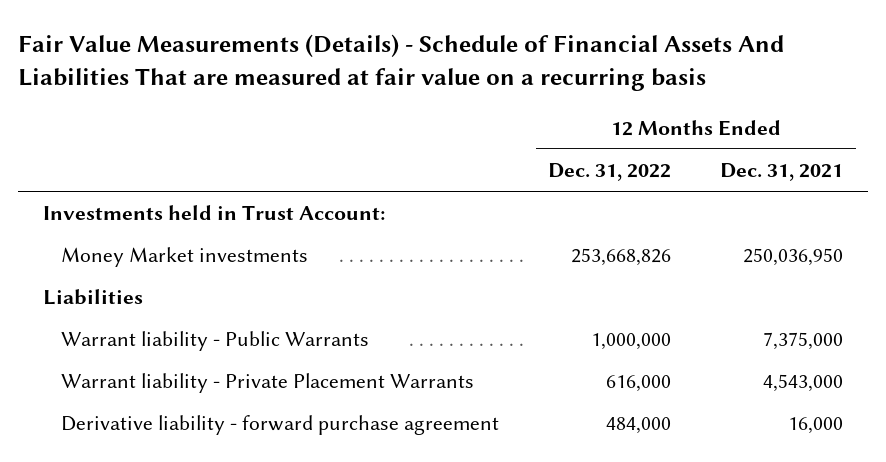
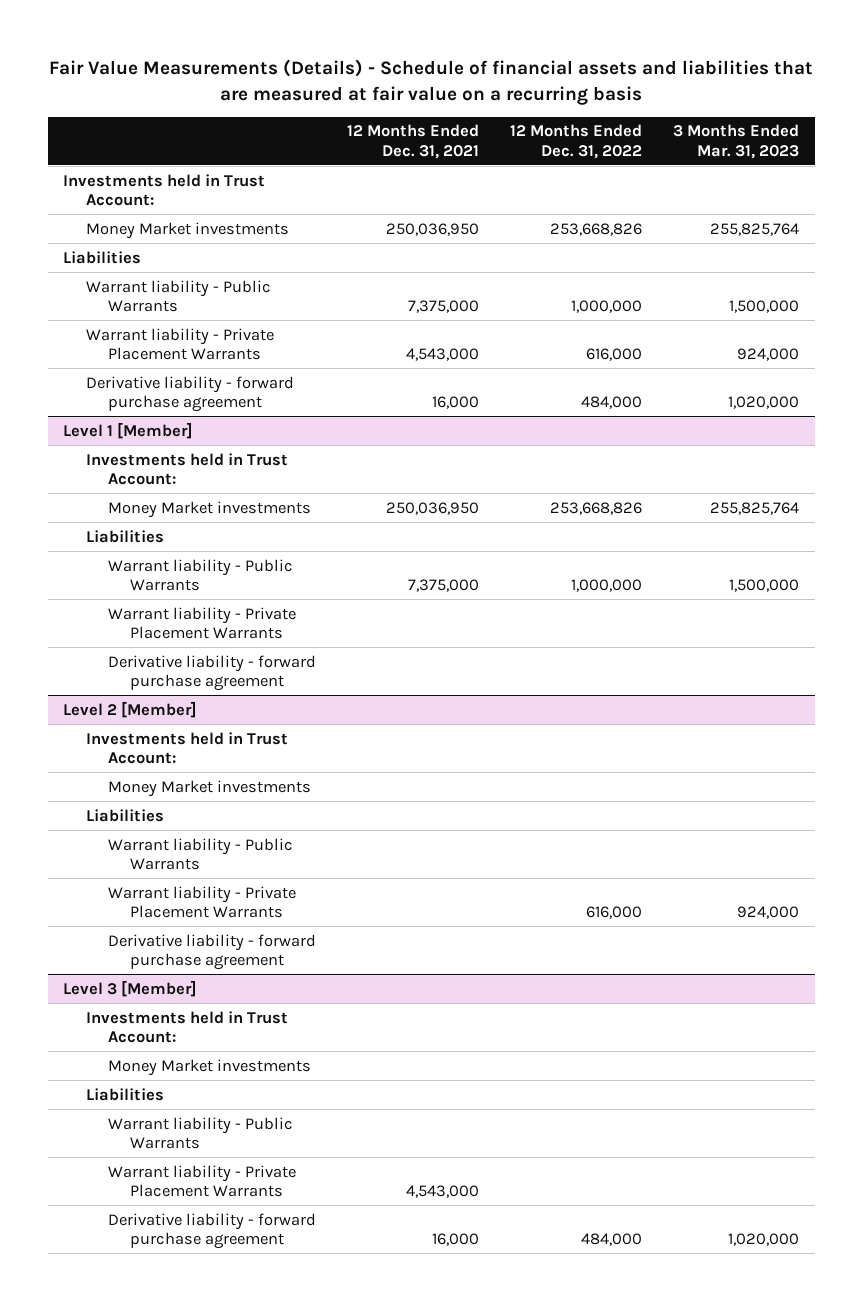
- Fair Value Measurements (Details) - Schedule of Financial Assets And Liabilities That are measured at fair value on a recurring basis
+ Fair Value Measurements (Details) - Schedule of financial assets and liabilities that are measured at fair value on a recurring basis
- | 12 Months Ended Dec. 31, 2022 | 12 Months Ended Dec. 31, 2021
+ | 12 Months Ended Dec. 31, 2021 | 12 Months Ended Dec. 31, 2022 | 3 Months Ended Mar. 31, 2023
+ Level 1 [Member]
+ Investments held in Trust Account:
+ Money Market investments | 250,036,950 | 253,668,826 | 255,825,764
+ Liabilities
+ Warrant liability - Public Warrants | 7,375,000 | 1,000,000 | 1,500,000
+ Warrant liability - Private Placement Warrants
+ Derivative liability - forward purchase agreement
+ Level 2 [Member]
+ Investments held in Trust Account:
+ Money Market investments
+ Liabilities
+ Warrant liability - Public Warrants
+ Warrant liability - Private Placement Warrants | | 616,000 | 924,000
+ Derivative liability - forward purchase agreement
+ Level 3 [Member]
+ Investments held in Trust Account:
+ Money Market investments
+ Liabilities
+ Warrant liability - Public Warrants
+ Warrant liability - Private Placement Warrants | 4,543,000 | |
+ Derivative liability - forward purchase agreement | 16,000 | 484,000 | 1,020,000

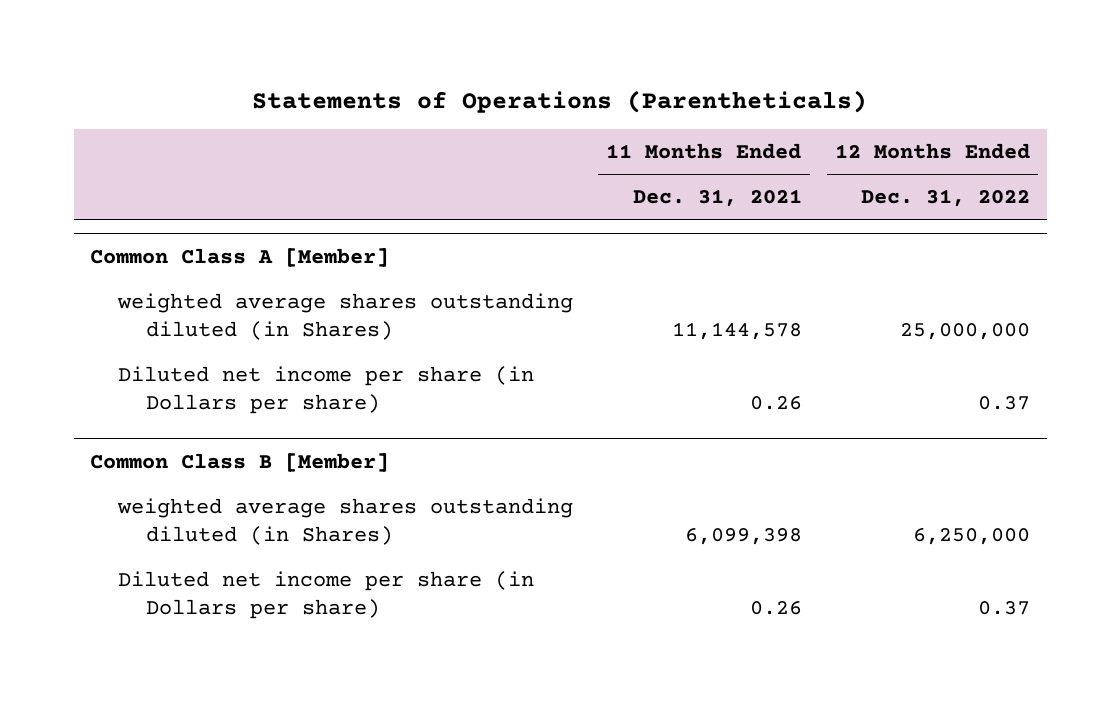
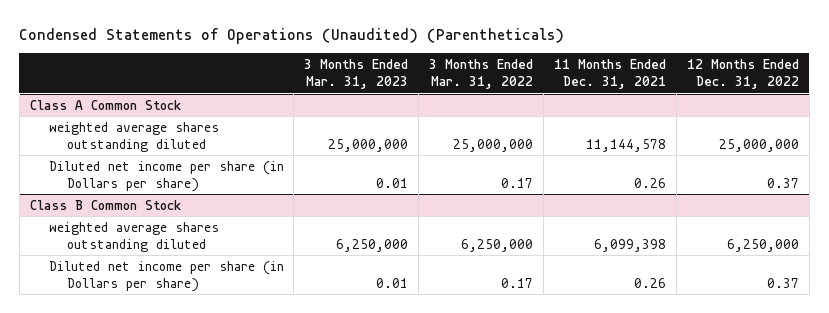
- Statements of Operations (Parentheticals)
+ Condensed Statements of Operations (Unaudited) (Parentheticals)
- | 11 Months Ended Dec. 31, 2021 | 12 Months Ended Dec. 31, 2022
+ | 3 Months Ended Mar. 31, 2023 | 3 Months Ended Mar. 31, 2022 | 11 Months Ended Dec. 31, 2021 | 12 Months Ended Dec. 31, 2022
- Common Class A [Member]
- weighted average shares outstanding diluted (in Shares) | 11,144,578 | 25,000,000
+ Class A Common Stock
+ weighted average shares outstanding diluted | 25,000,000 | 25,000,000 | 11,144,578 | 25,000,000
- Common Class B [Member]
- weighted average shares outstanding diluted (in Shares) | 6,099,398 | 6,250,000
+ Class B Common Stock
+ weighted average shares outstanding diluted | 6,250,000 | 6,250,000 | 6,099,398 | 6,250,000

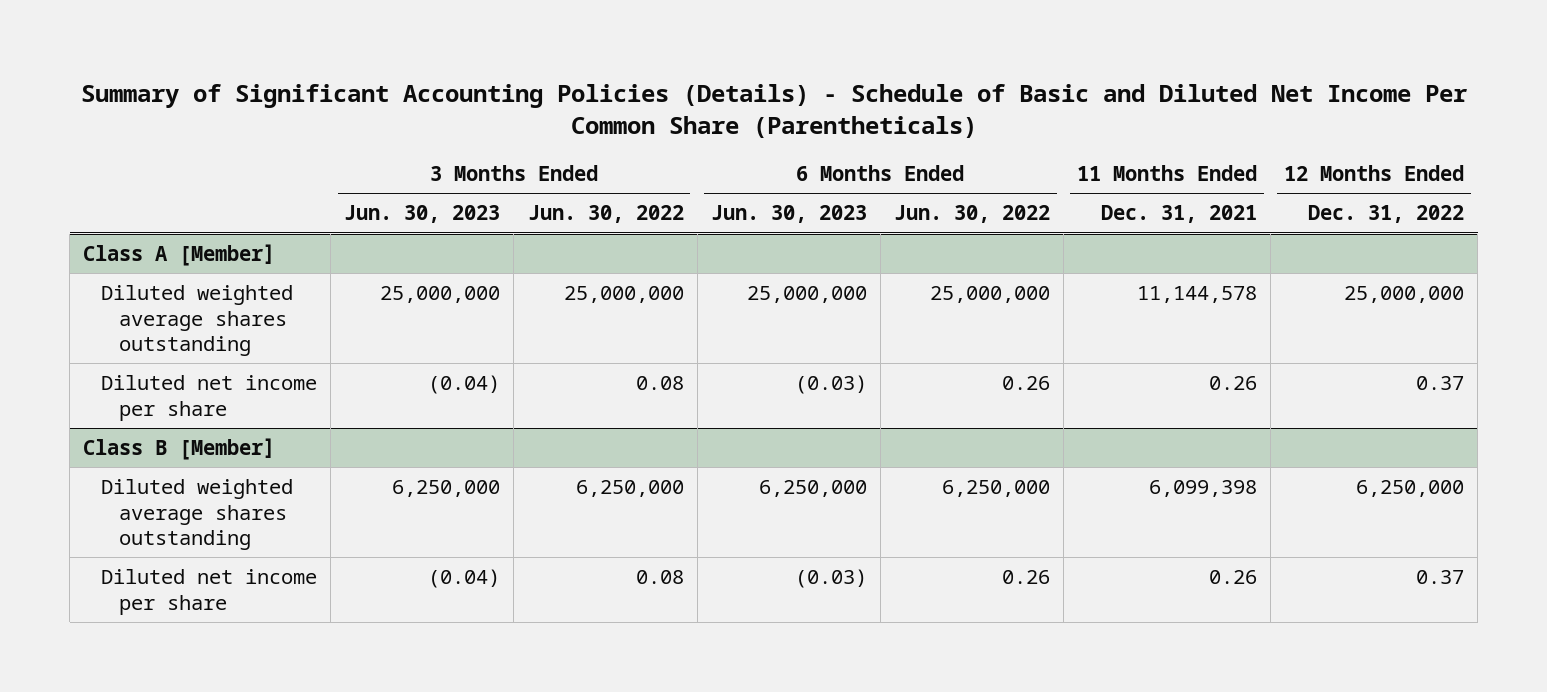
- Condensed Statements of Operations (Unaudited) (Parentheticals)
+ Summary of Significant Accounting Policies (Details) - Schedule of Basic and Diluted Net Income Per Common Share (Parentheticals)
- | 3 Months Ended Mar. 31, 2023 | 3 Months Ended Mar. 31, 2022 | 11 Months Ended Dec. 31, 2021 | 12 Months Ended Dec. 31, 2022
+ | 3 Months Ended Jun. 30, 2023 | 3 Months Ended Jun. 30, 2022 | 6 Months Ended Jun. 30, 2023 | 6 Months Ended Jun. 30, 2022 | 11 Months Ended Dec. 31, 2021 | 12 Months Ended Dec. 31, 2022
- Class A Common Stock
- weighted average shares outstanding diluted | 25,000,000 | 25,000,000 | 11,144,578 | 25,000,000
- Diluted net income per share (in Dollars per share) | 0.01 | 0.17 | 0.26 | 0.37
- Class B Common Stock
- weighted average shares outstanding diluted | 6,250,000 | 6,250,000 | 6,099,398 | 6,250,000
- Diluted net income per share (in Dollars per share) | 0.01 | 0.17 | 0.26 | 0.37
+ Class A [Member]
+ Diluted weighted average shares outstanding | 25,000,000 | 25,000,000 | 25,000,000 | 25,000,000 | 11,144,578 | 25,000,000
+ Diluted net income per share | (0.04) | 0.08 | (0.03) | 0.26 | 0.26 | 0.37
+ Class B [Member]
+ Diluted weighted average shares outstanding | 6,250,000 | 6,250,000 | 6,250,000 | 6,250,000 | 6,099,398 | 6,250,000
+ Diluted net income per share | (0.04) | 0.08 | (0.03) | 0.26 | 0.26 | 0.37

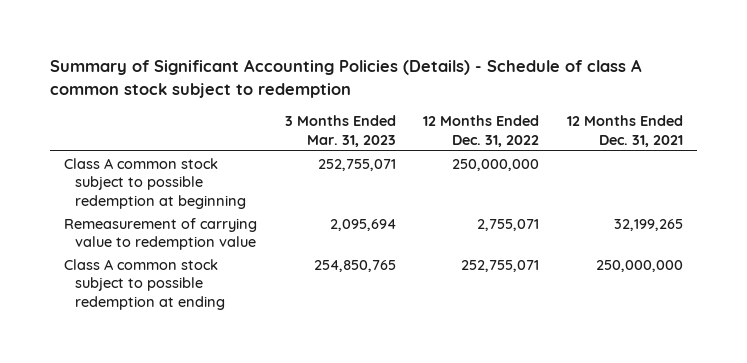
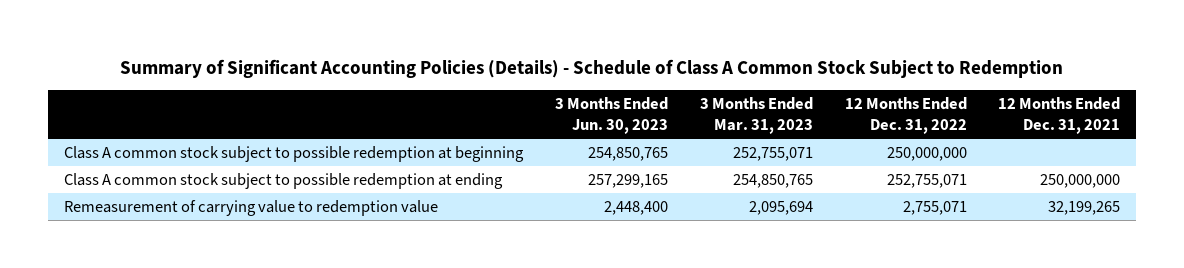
- Summary of Significant Accounting Policies (Details) - Schedule of class A common stock subject to redemption
+ Summary of Significant Accounting Policies (Details) - Schedule of Class A Common Stock Subject to Redemption
- | 3 Months Ended Mar. 31, 2023 | 12 Months Ended Dec. 31, 2022 | 12 Months Ended Dec. 31, 2021
+ | 3 Months Ended Jun. 30, 2023 | 3 Months Ended Mar. 31, 2023 | 12 Months Ended Dec. 31, 2022 | 12 Months Ended Dec. 31, 2021
moved down: Remeasurement of carrying value to redemption value | 2,448,400 | 2,095,694 | 2,755,071 | 32,199,265

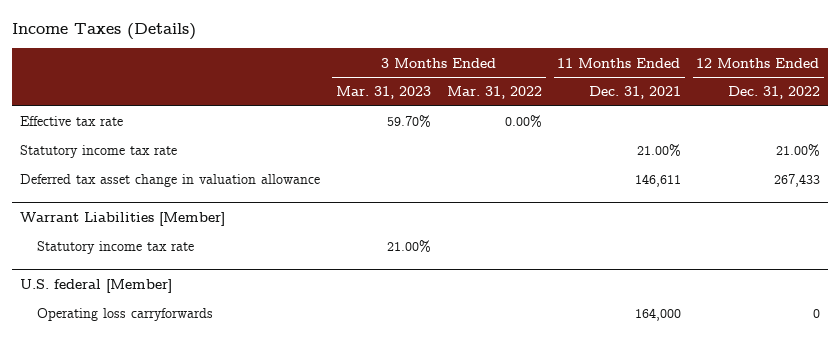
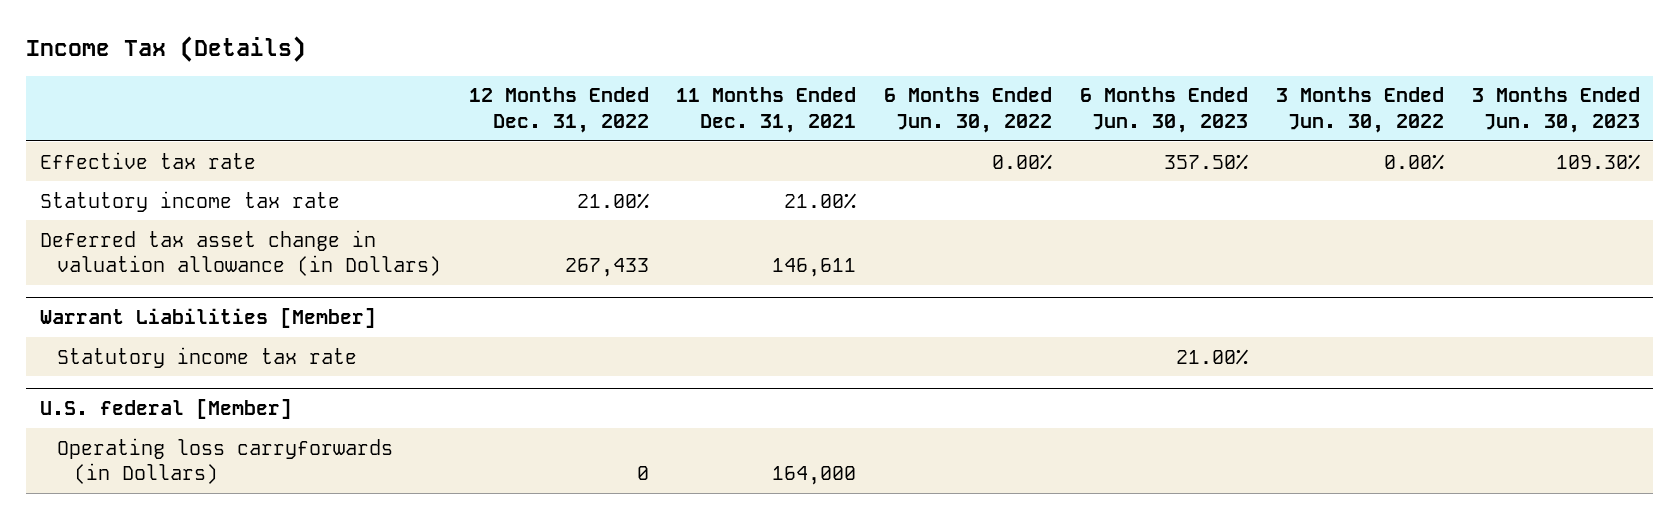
- Income Taxes (Details)
+ Income Tax (Details)
- | 3 Months Ended Mar. 31, 2023 | 3 Months Ended Mar. 31, 2022 | 11 Months Ended Dec. 31, 2021 | 12 Months Ended Dec. 31, 2022
+ | 12 Months Ended Dec. 31, 2022 | 11 Months Ended Dec. 31, 2021 | 6 Months Ended Jun. 30, 2022 | 6 Months Ended Jun. 30, 2023 | 3 Months Ended Jun. 30, 2022 | 3 Months Ended Jun. 30, 2023
- Deferred tax asset change in valuation allowance | | | 146,611 | 267,433
+ Deferred tax asset change in valuation allowance (in Dollars) | 267,433 | 146,611 | | | |
@ U.S. federal [Member]
- Operating loss carryforwards | | | 164,000 | 0
+ Operating loss carryforwards (in Dollars) | 0 | 164,000 | | | |

